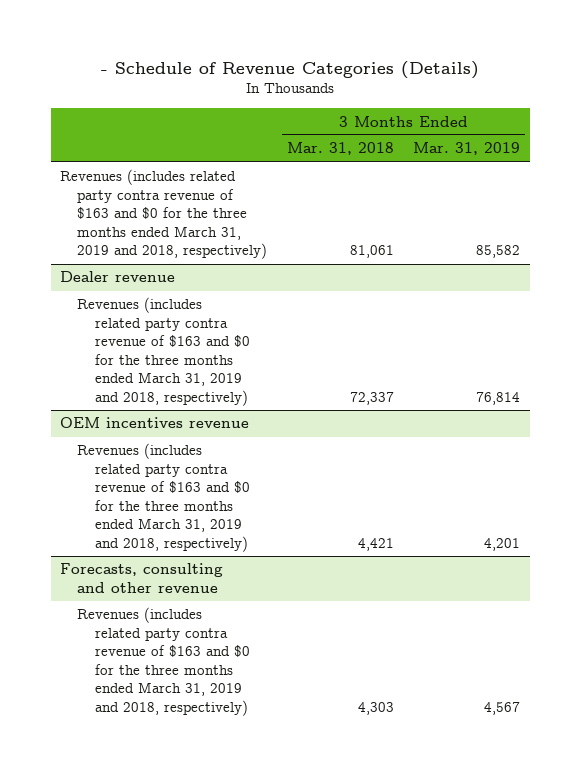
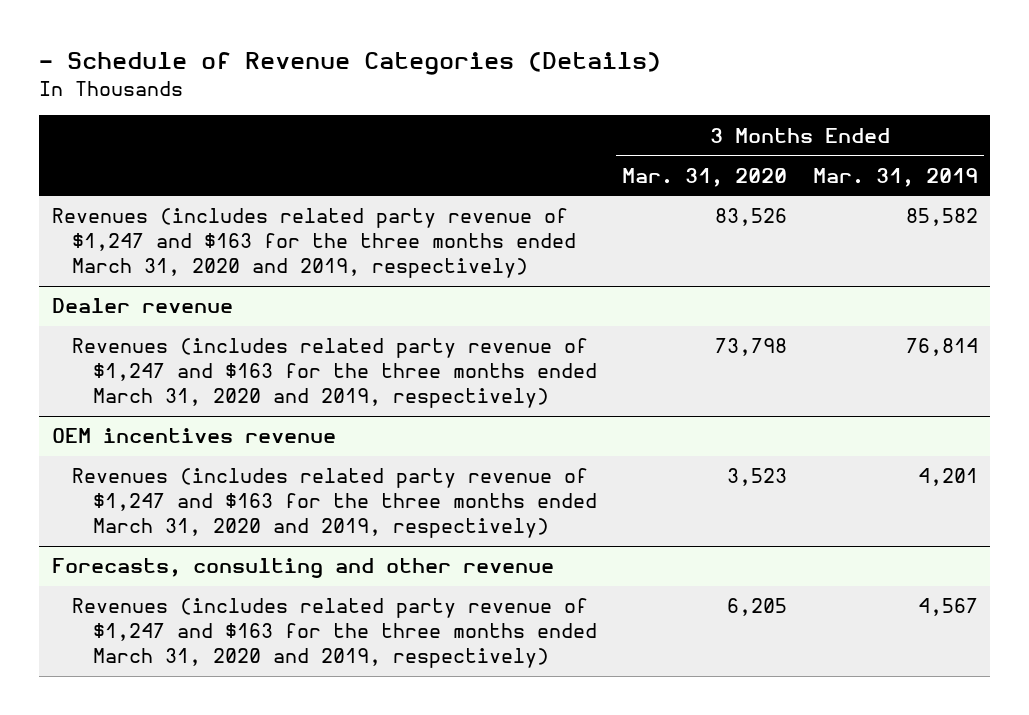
- | 3 Months Ended Mar. 31, 2018 | 3 Months Ended Mar. 31, 2019
+ | 3 Months Ended Mar. 31, 2020 | 3 Months Ended Mar. 31, 2019
- Revenues (includes related party contra revenue of $163 and $0 for the three months ended March 31, 2019 and 2018, respectively) | 81,061 | 85,582
+ Revenues (includes related party revenue of $1,247 and $163 for the three months ended March 31, 2020 and 2019, respectively) | 83,526 | 85,582
@ Dealer revenue
- Revenues (includes related party contra revenue of $163 and $0 for the three months ended March 31, 2019 and 2018, respectively) | 72,337 | 76,814
+ Revenues (includes related party revenue of $1,247 and $163 for the three months ended March 31, 2020 and 2019, respectively) | 73,798 | 76,814
@ OEM incentives revenue
- Revenues (includes related party contra revenue of $163 and $0 for the three months ended March 31, 2019 and 2018, respectively) | 4,421 | 4,201
+ Revenues (includes related party revenue of $1,247 and $163 for the three months ended March 31, 2020 and 2019, respectively) | 3,523 | 4,201
@ Forecasts, consulting and other revenue
- Revenues (includes related party contra revenue of $163 and $0 for the three months ended March 31, 2019 and 2018, respectively) | 4,303 | 4,567
+ Revenues (includes related party revenue of $1,247 and $163 for the three months ended March 31, 2020 and 2019, respectively) | 6,205 | 4,567

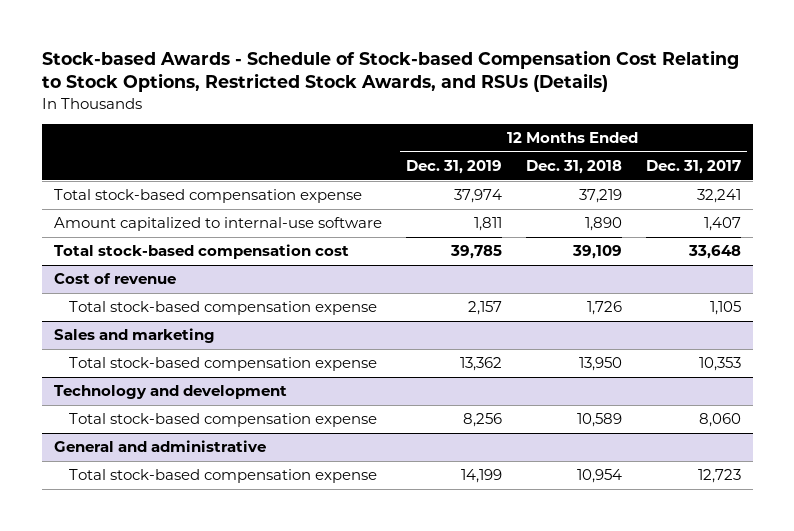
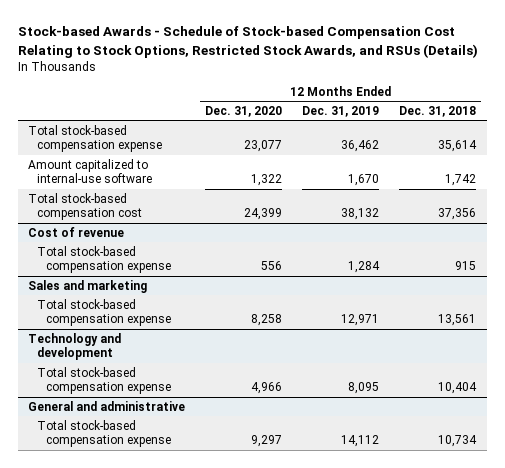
- | 12 Months Ended Dec. 31, 2019 | 12 Months Ended Dec. 31, 2018 | 12 Months Ended Dec. 31, 2017
+ | 12 Months Ended Dec. 31, 2020 | 12 Months Ended Dec. 31, 2019 | 12 Months Ended Dec. 31, 2018
- Total stock-based compensation expense | 37,974 | 37,219 | 32,241
- Amount capitalized to internal-use software | 1,811 | 1,890 | 1,407
- Total stock-based compensation cost | 39,785 | 39,109 | 33,648
+ Total stock-based compensation expense | 23,077 | 36,462 | 35,614
+ Amount capitalized to internal-use software | 1,322 | 1,670 | 1,742
+ Total stock-based compensation cost | 24,399 | 38,132 | 37,356
@ Cost of revenue
- Total stock-based compensation expense | 2,157 | 1,726 | 1,105
+ Total stock-based compensation expense | 556 | 1,284 | 915
@ Sales and marketing
- Total stock-based compensation expense | 13,362 | 13,950 | 10,353
+ Total stock-based compensation expense | 8,258 | 12,971 | 13,561
@ Technology and development
- Total stock-based compensation expense | 8,256 | 10,589 | 8,060
+ Total stock-based compensation expense | 4,966 | 8,095 | 10,404
@ General and administrative
- Total stock-based compensation expense | 14,199 | 10,954 | 12,723
+ Total stock-based compensation expense | 9,297 | 14,112 | 10,734

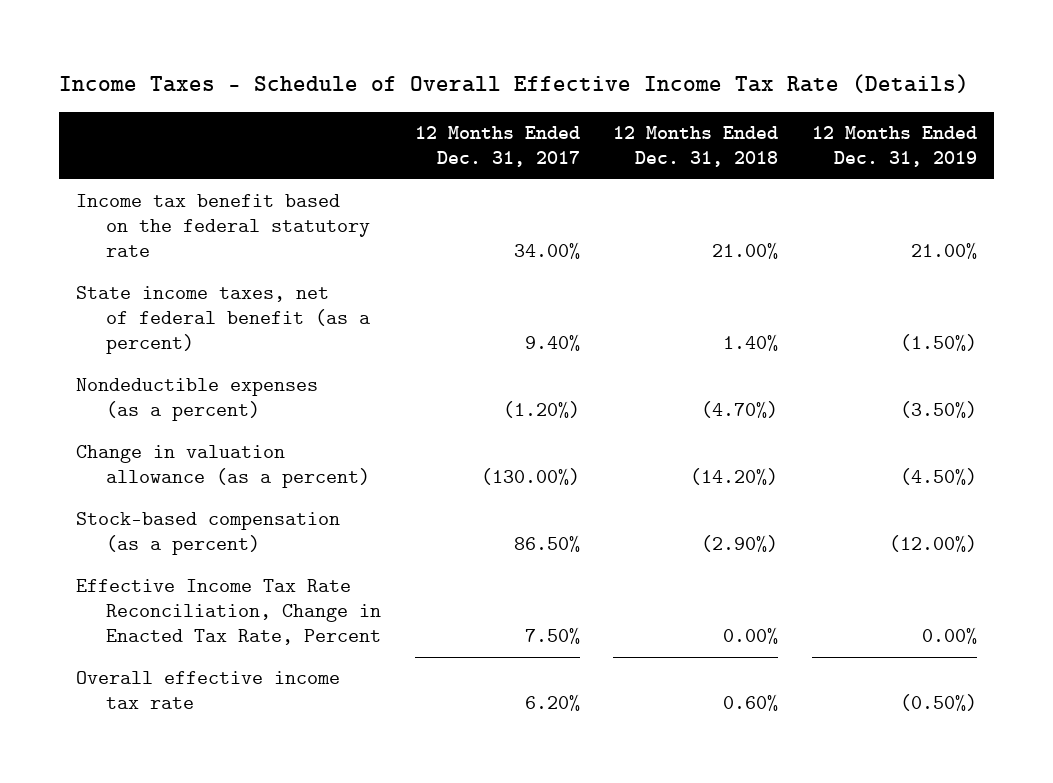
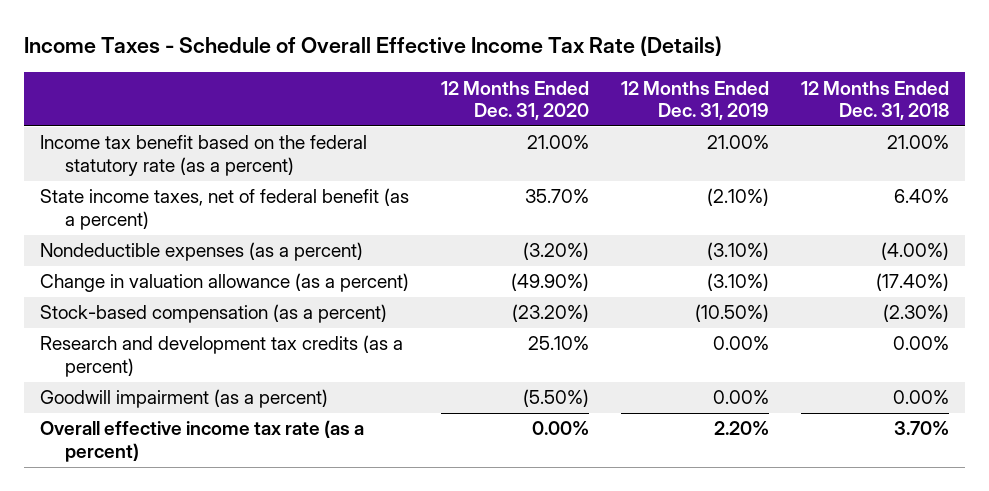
- | 12 Months Ended Dec. 31, 2017 | 12 Months Ended Dec. 31, 2018 | 12 Months Ended Dec. 31, 2019
+ | 12 Months Ended Dec. 31, 2020 | 12 Months Ended Dec. 31, 2019 | 12 Months Ended Dec. 31, 2018
- Income tax benefit based on the federal statutory rate | 34.00% | 21.00% | 21.00%
- State income taxes, net of federal benefit (as a percent) | 9.40% | 1.40% | (1.50%)
- Nondeductible expenses (as a percent) | (1.20%) | (4.70%) | (3.50%)
- Change in valuation allowance (as a percent) | (130.00%) | (14.20%) | (4.50%)
- Stock-based compensation (as a percent) | 86.50% | (2.90%) | (12.00%)
- Effective Income Tax Rate Reconciliation, Change in Enacted Tax Rate, Percent | 7.50% | 0.00% | 0.00%
- Overall effective income tax rate | 6.20% | 0.60% | (0.50%)
+ Income tax benefit based on the federal statutory rate (as a percent) | 21.00% | 21.00% | 21.00%
+ State income taxes, net of federal benefit (as a percent) | 35.70% | (2.10%) | 6.40%
+ Nondeductible expenses (as a percent) | (3.20%) | (3.10%) | (4.00%)
+ Change in valuation allowance (as a percent) | (49.90%) | (3.10%) | (17.40%)
+ Stock-based compensation (as a percent) | (23.20%) | (10.50%) | (2.30%)
+ Research and development tax credits (as a percent) | 25.10% | 0.00% | 0.00%
+ Goodwill impairment (as a percent) | (5.50%) | 0.00% | 0.00%
+ Overall effective income tax rate (as a percent) | 0.00% | 2.20% | 3.70%

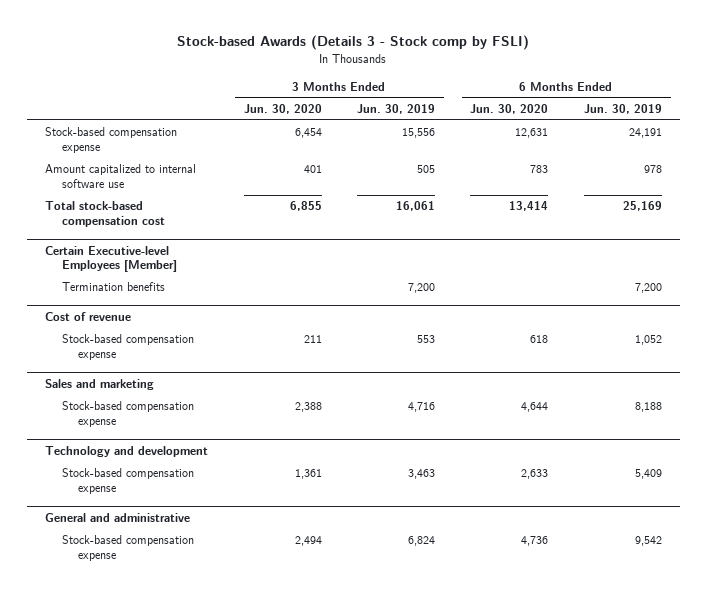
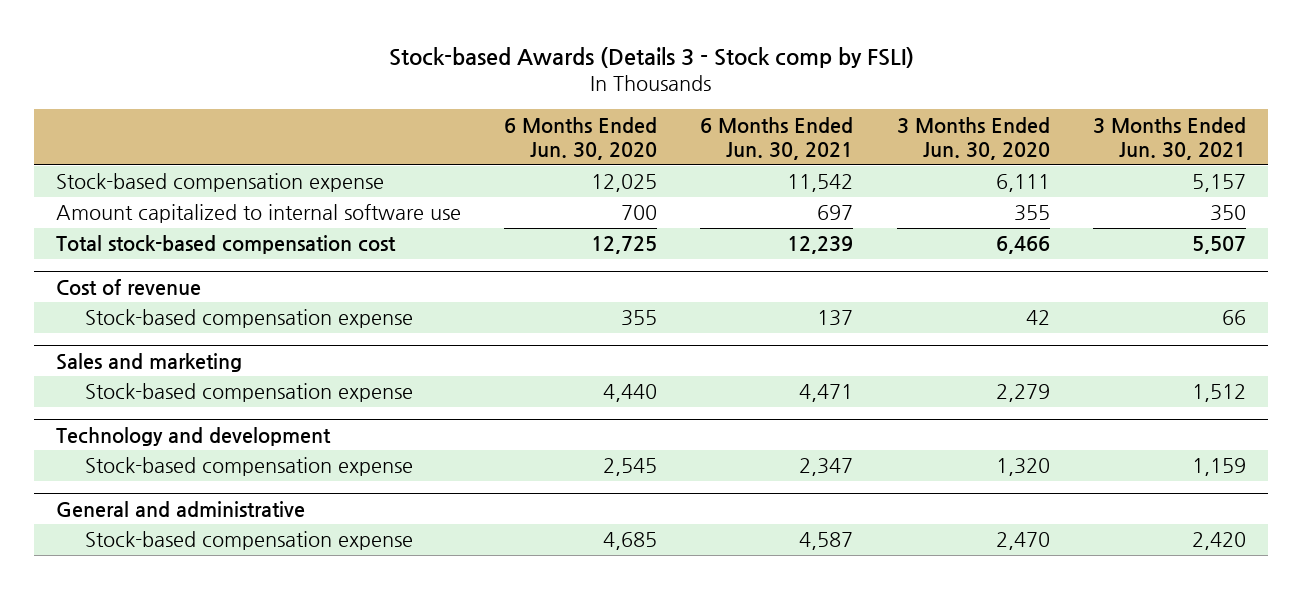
- | 3 Months Ended Jun. 30, 2020 | 3 Months Ended Jun. 30, 2019 | 6 Months Ended Jun. 30, 2020 | 6 Months Ended Jun. 30, 2019
+ | 6 Months Ended Jun. 30, 2020 | 6 Months Ended Jun. 30, 2021 | 3 Months Ended Jun. 30, 2020 | 3 Months Ended Jun. 30, 2021
- Stock-based compensation expense | 6,454 | 15,556 | 12,631 | 24,191
- Amount capitalized to internal software use | 401 | 505 | 783 | 978
- Total stock-based compensation cost | 6,855 | 16,061 | 13,414 | 25,169
- Certain Executive-level Employees [Member]
- Termination benefits | | 7,200 | | 7,200
+ Stock-based compensation expense | 12,025 | 11,542 | 6,111 | 5,157
+ Amount capitalized to internal software use | 700 | 697 | 355 | 350
+ Total stock-based compensation cost | 12,725 | 12,239 | 6,466 | 5,507
@ Cost of revenue
- Stock-based compensation expense | 211 | 553 | 618 | 1,052
+ Stock-based compensation expense | 355 | 137 | 42 | 66
@ Sales and marketing
- Stock-based compensation expense | 2,388 | 4,716 | 4,644 | 8,188
+ Stock-based compensation expense | 4,440 | 4,471 | 2,279 | 1,512
@ Technology and development
- Stock-based compensation expense | 1,361 | 3,463 | 2,633 | 5,409
+ Stock-based compensation expense | 2,545 | 2,347 | 1,320 | 1,159
@ General and administrative
- Stock-based compensation expense | 2,494 | 6,824 | 4,736 | 9,542
+ Stock-based compensation expense | 4,685 | 4,587 | 2,470 | 2,420

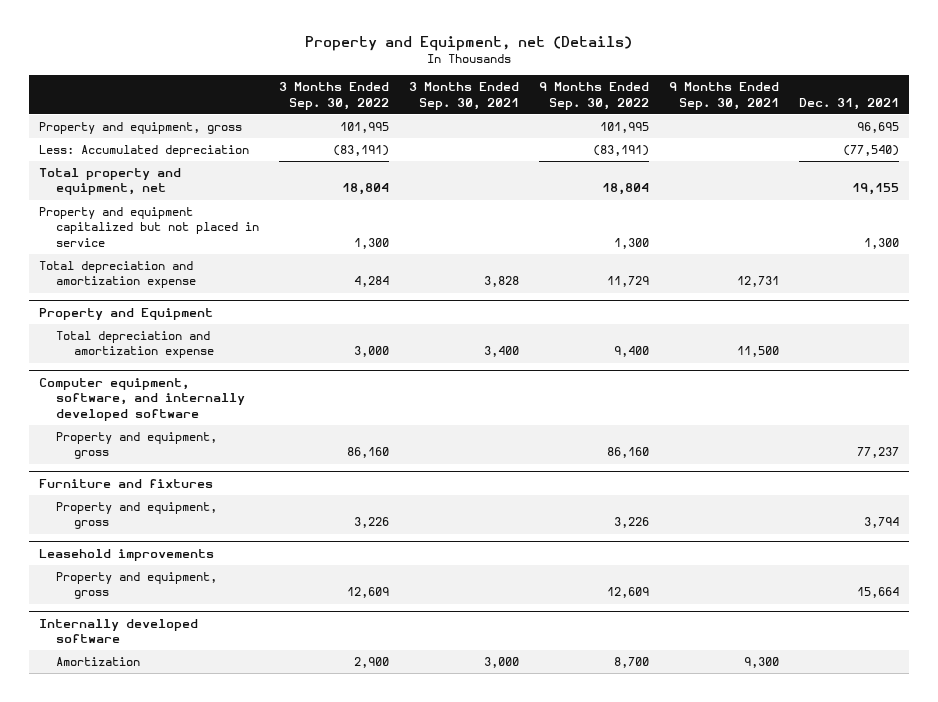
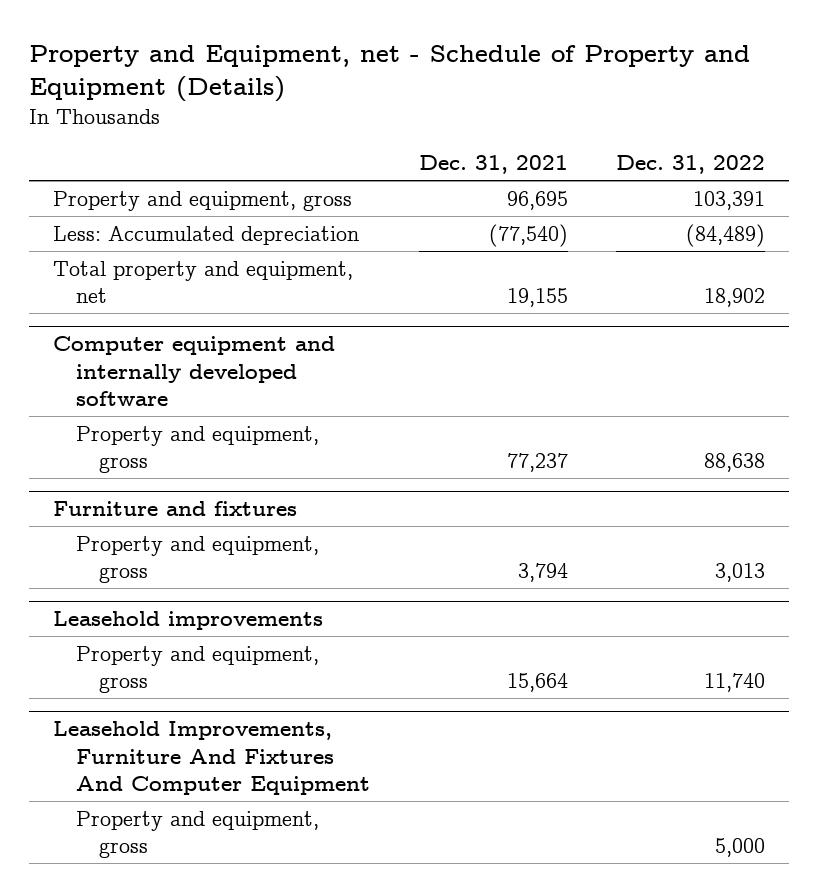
- Property and Equipment, net (Details)
+ Property and Equipment, net - Schedule of Property and Equipment (Details)
- | 3 Months Ended Sep. 30, 2022 | 3 Months Ended Sep. 30, 2021 | 9 Months Ended Sep. 30, 2022 | 9 Months Ended Sep. 30, 2021 | Dec. 31, 2021
+ | Dec. 31, 2021 | Dec. 31, 2022
- Property and equipment capitalized but not placed in service | 1,300 | | 1,300 | | 1,300
- Total depreciation and amortization expense | 4,284 | 3,828 | 11,729 | 12,731 |
- Property and Equipment
- Total depreciation and amortization expense | 3,000 | 3,400 | 9,400 | 11,500 |
- Computer equipment, software, and internally developed software
+ Computer equipment and internally developed software
- Internally developed software
- Amortization | 2,900 | 3,000 | 8,700 | 9,300 |
+ Leasehold Improvements, Furniture And Fixtures And Computer Equipment
+ Property and equipment, gross | | 5,000

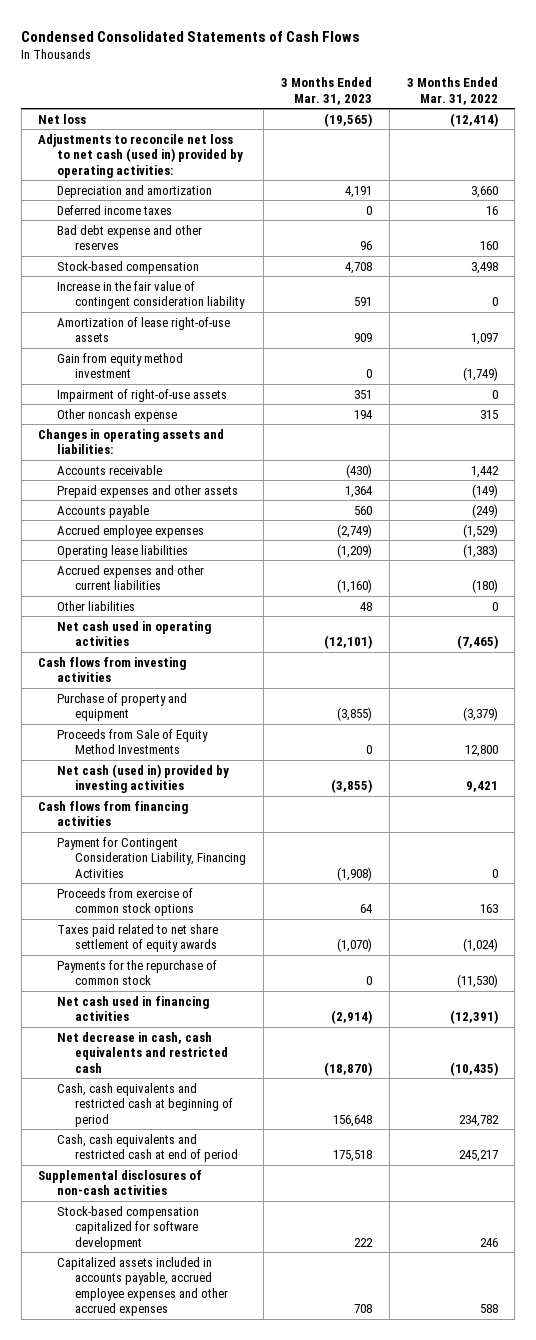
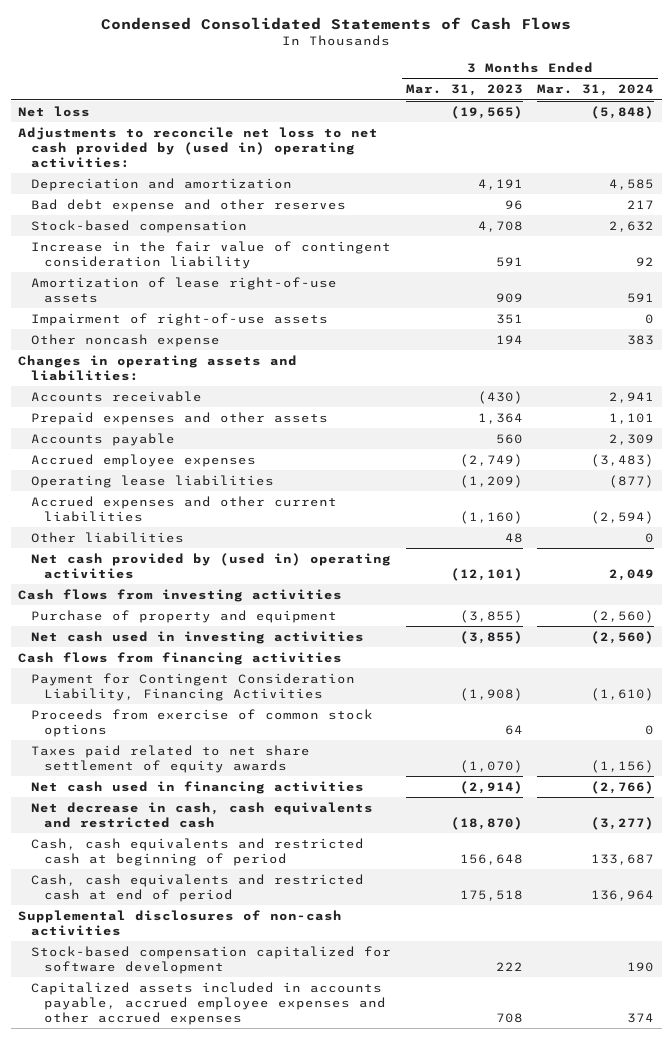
- | 3 Months Ended Mar. 31, 2023 | 3 Months Ended Mar. 31, 2022
+ | 3 Months Ended Mar. 31, 2023 | 3 Months Ended Mar. 31, 2024
- Adjustments to reconcile net loss to net cash (used in) provided by operating activities:
+ Adjustments to reconcile net loss to net cash provided by (used in) operating activities:
- Deferred income taxes | 0 | 16
- Gain from equity method investment | 0 | (1,749)
- Net cash used in operating activities | (12,101) | (7,465)
+ Net cash provided by (used in) operating activities | (12,101) | 2,049
- Proceeds from Sale of Equity Method Investments | 0 | 12,800
- Net cash (used in) provided by investing activities | (3,855) | 9,421
+ Net cash used in investing activities | (3,855) | (2,560)
- Payments for the repurchase of common stock | 0 | (11,530)

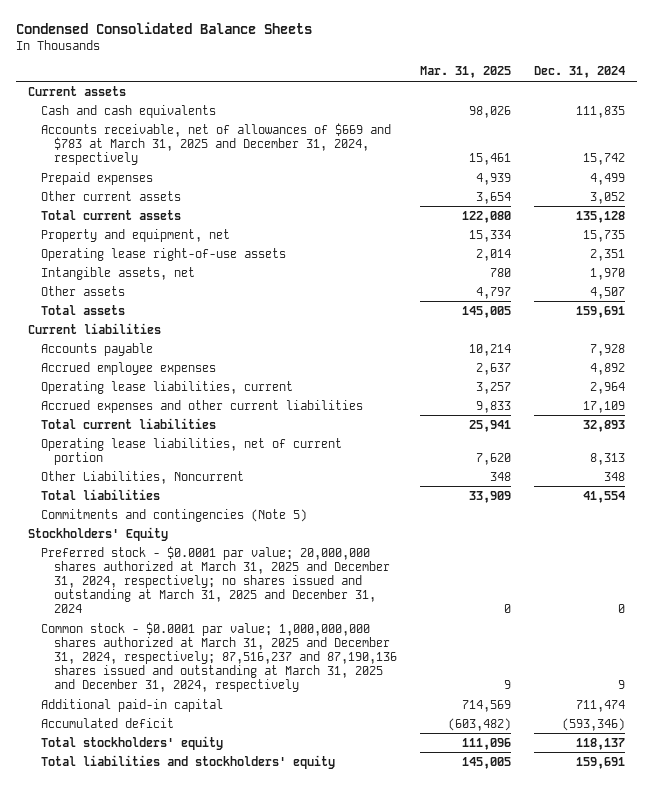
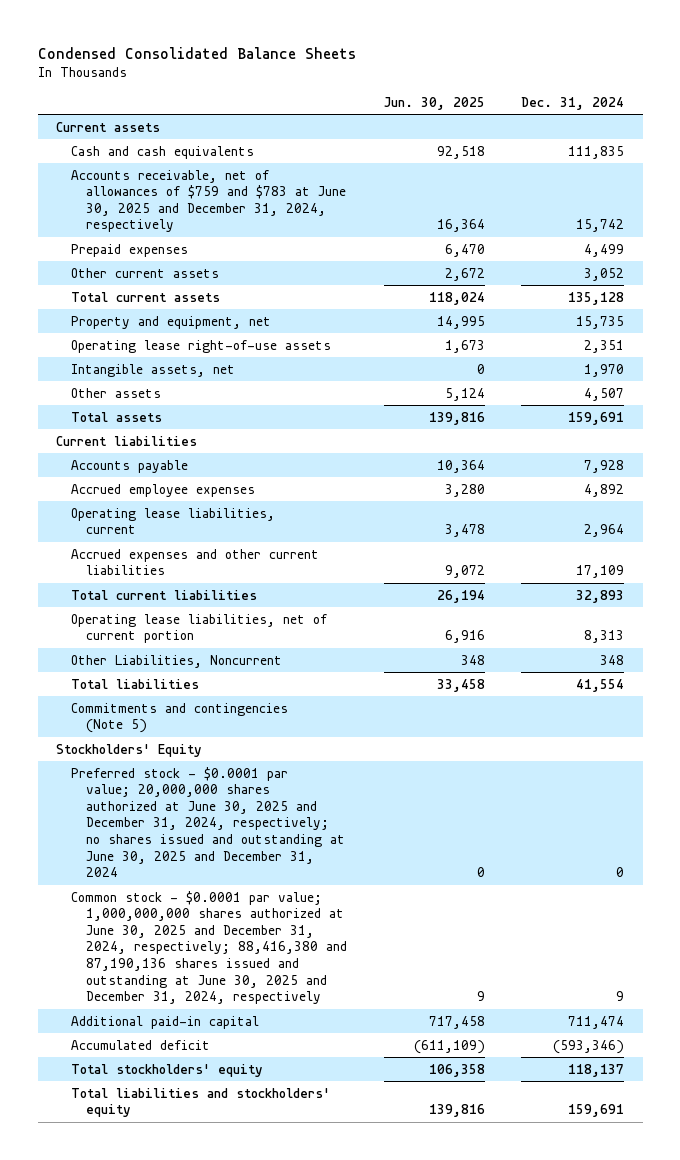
- | Mar. 31, 2025 | Dec. 31, 2024
+ | Jun. 30, 2025 | Dec. 31, 2024
- Accounts receivable, net of allowances of $669 and $783 at March 31, 2025 and December 31, 2024, respectively | 15,461 | 15,742
+ Accounts receivable, net of allowances of $759 and $783 at June 30, 2025 and December 31, 2024, respectively | 16,364 | 15,742
- Preferred stock - $0.0001 par value; 20,000,000 shares authorized at March 31, 2025 and December 31, 2024, respectively; no shares issued and outstanding at March 31, 2025 and December 31, 2024 | 0 | 0
- Common stock - $0.0001 par value; 1,000,000,000 shares authorized at March 31, 2025 and December 31, 2024, respectively; 87,516,237 and 87,190,136 shares issued and outstanding at March 31, 2025 and December 31, 2024, respectively | 9 | 9
+ Preferred stock - $0.0001 par value; 20,000,000 shares authorized at June 30, 2025 and December 31, 2024, respectively; no shares issued and outstanding at June 30, 2025 and December 31, 2024 | 0 | 0
+ Common stock - $0.0001 par value; 1,000,000,000 shares authorized at June 30, 2025 and December 31, 2024, respectively; 88,416,380 and 87,190,136 shares issued and outstanding at June 30, 2025 and December 31, 2024, respectively | 9 | 9

